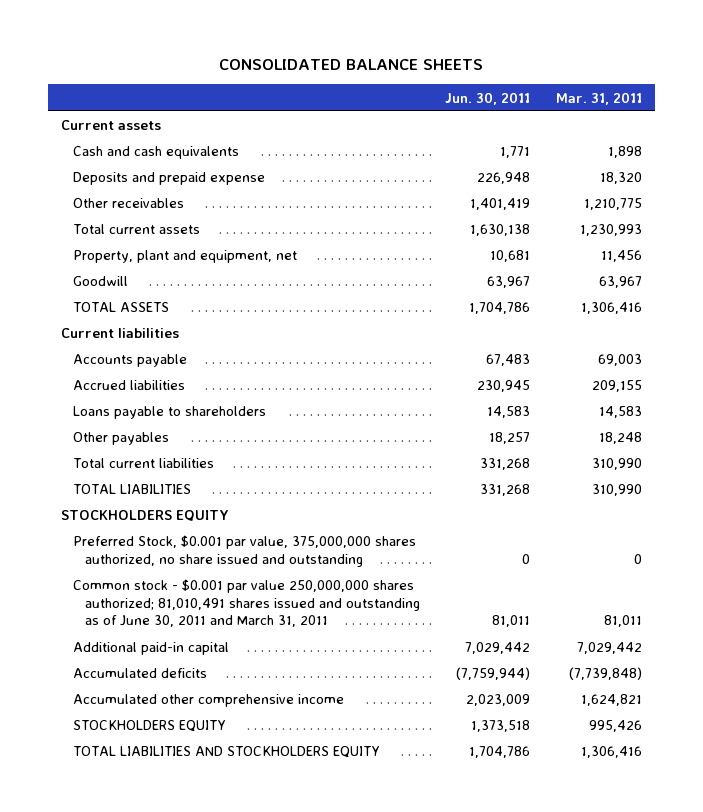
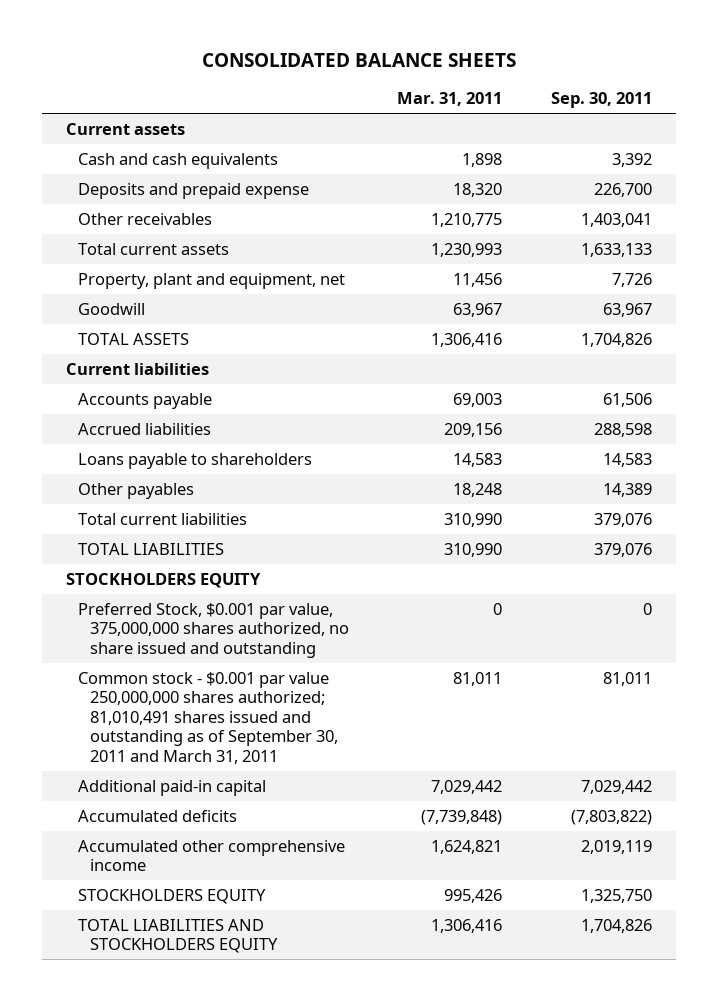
- | Jun. 30, 2011 | Mar. 31, 2011
+ | Mar. 31, 2011 | Sep. 30, 2011
- Accrued liabilities | 230,945 | 209,155
+ Accrued liabilities | 209,156 | 288,598
- Common stock - $0.001 par value 250,000,000 shares authorized; 81,010,491 shares issued and outstanding as of June 30, 2011 and March 31, 2011 | 81,011 | 81,011
+ Common stock - $0.001 par value 250,000,000 shares authorized; 81,010,491 shares issued and outstanding as of September 30, 2011 and March 31, 2011 | 81,011 | 81,011

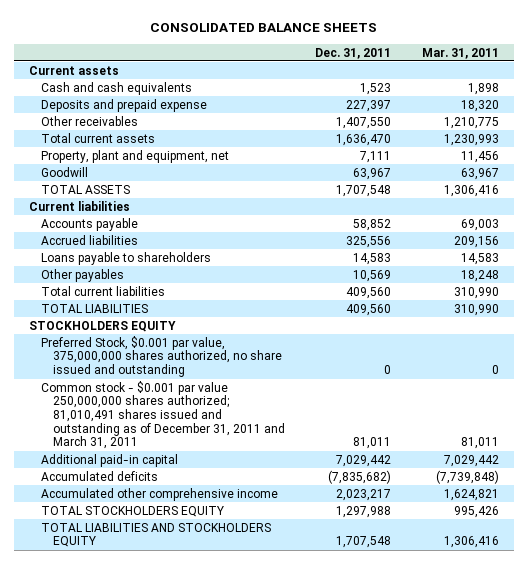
- | Mar. 31, 2011 | Sep. 30, 2011
+ | Dec. 31, 2011 | Mar. 31, 2011
- Common stock - $0.001 par value 250,000,000 shares authorized; 81,010,491 shares issued and outstanding as of September 30, 2011 and March 31, 2011 | 81,011 | 81,011
+ Common stock - $0.001 par value 250,000,000 shares authorized; 81,010,491 shares issued and outstanding as of December 31, 2011 and March 31, 2011 | 81,011 | 81,011
- STOCKHOLDERS EQUITY | 995,426 | 1,325,750
+ TOTAL STOCKHOLDERS EQUITY | 1,297,988 | 995,426

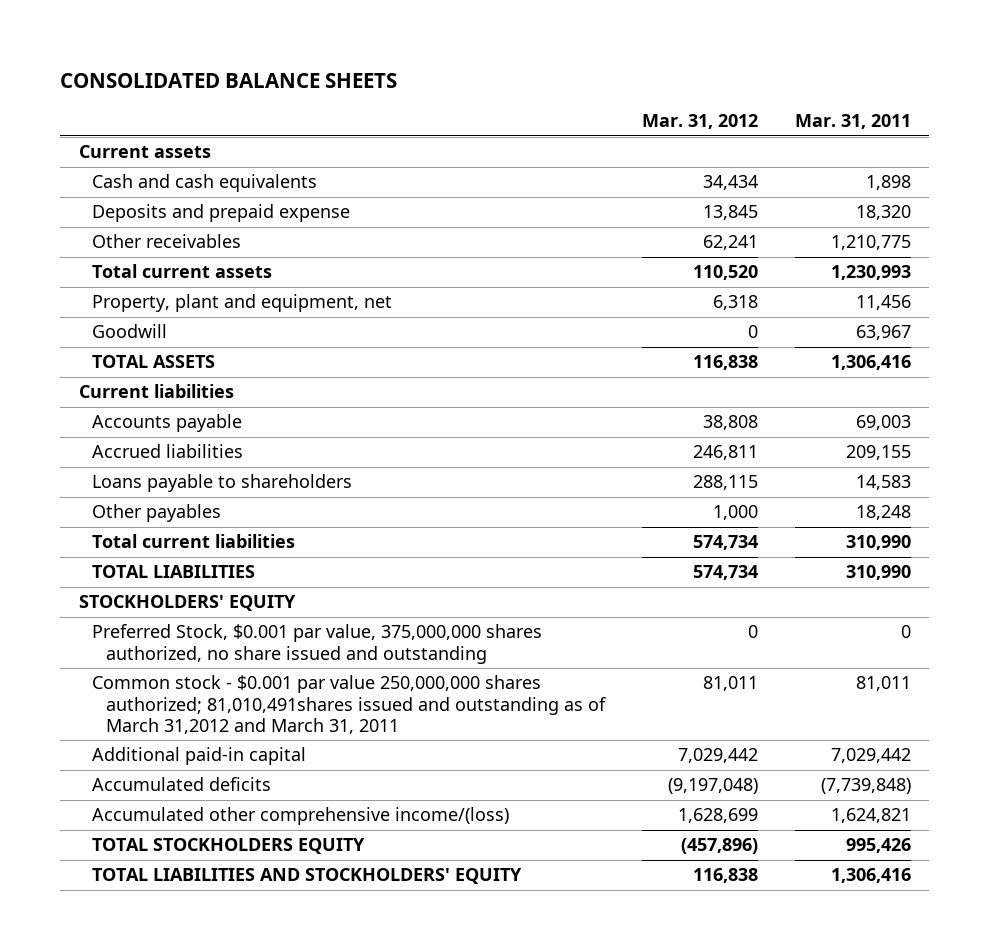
- | Dec. 31, 2011 | Mar. 31, 2011
+ | Mar. 31, 2012 | Mar. 31, 2011
- Accrued liabilities | 325,556 | 209,156
+ Accrued liabilities | 246,811 | 209,155
- STOCKHOLDERS EQUITY
+ STOCKHOLDERS' EQUITY
- Common stock - $0.001 par value 250,000,000 shares authorized; 81,010,491 shares issued and outstanding as of December 31, 2011 and March 31, 2011 | 81,011 | 81,011
+ Common stock - $0.001 par value 250,000,000 shares authorized; 81,010,491shares issued and outstanding as of March 31,2012 and March 31, 2011 | 81,011 | 81,011
- Accumulated other comprehensive income | 2,023,217 | 1,624,821
+ Accumulated other comprehensive income/(loss) | 1,628,699 | 1,624,821
- TOTAL LIABILITIES AND STOCKHOLDERS EQUITY | 1,707,548 | 1,306,416
+ TOTAL LIABILITIES AND STOCKHOLDERS' EQUITY | 116,838 | 1,306,416

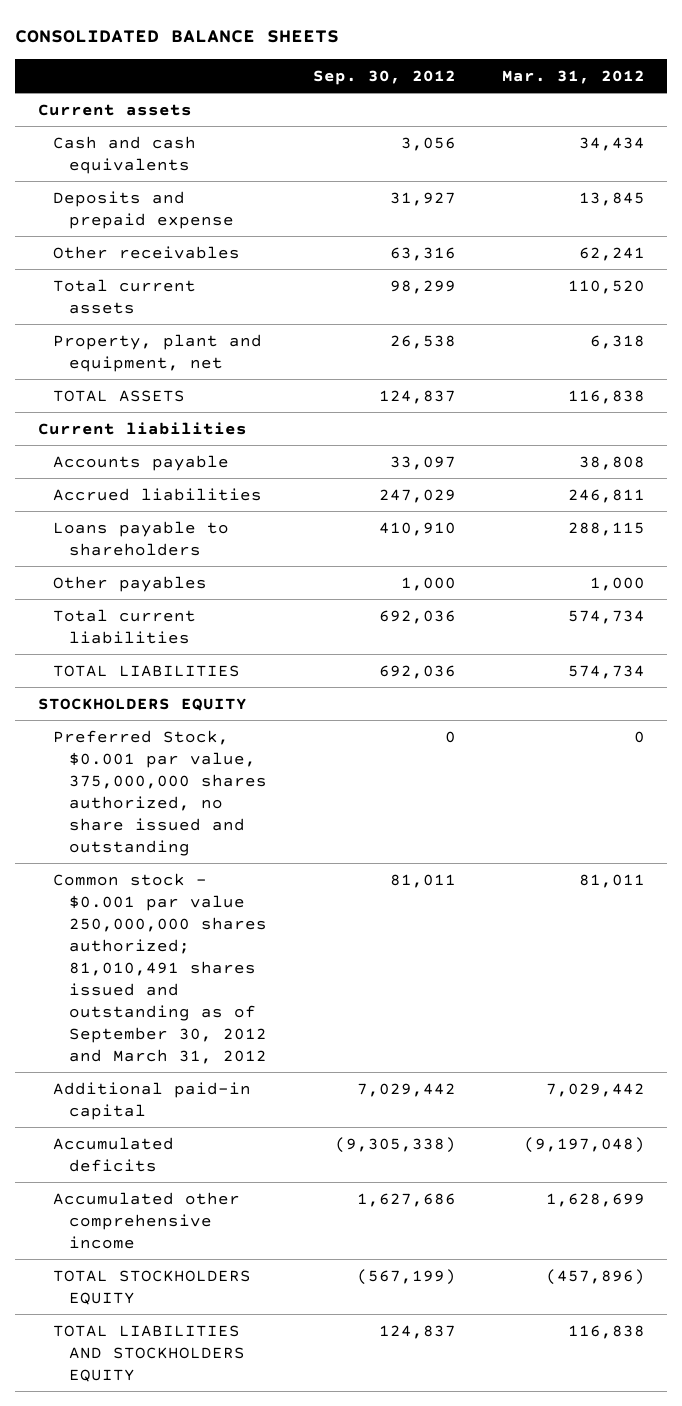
- | Mar. 31, 2012 | Mar. 31, 2011
+ | Sep. 30, 2012 | Mar. 31, 2012
- Goodwill | 0 | 63,967
- STOCKHOLDERS' EQUITY
+ STOCKHOLDERS EQUITY
- Common stock - $0.001 par value 250,000,000 shares authorized; 81,010,491shares issued and outstanding as of March 31,2012 and March 31, 2011 | 81,011 | 81,011
+ Common stock - $0.001 par value 250,000,000 shares authorized; 81,010,491 shares issued and outstanding as of September 30, 2012 and March 31, 2012 | 81,011 | 81,011
- Accumulated other comprehensive income/(loss) | 1,628,699 | 1,624,821
+ Accumulated other comprehensive income | 1,627,686 | 1,628,699
- TOTAL LIABILITIES AND STOCKHOLDERS' EQUITY | 116,838 | 1,306,416
+ TOTAL LIABILITIES AND STOCKHOLDERS EQUITY | 124,837 | 116,838

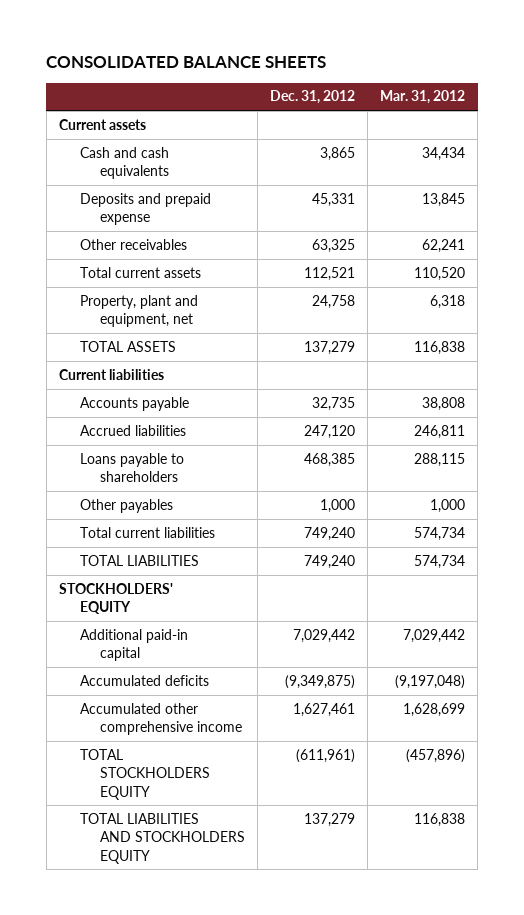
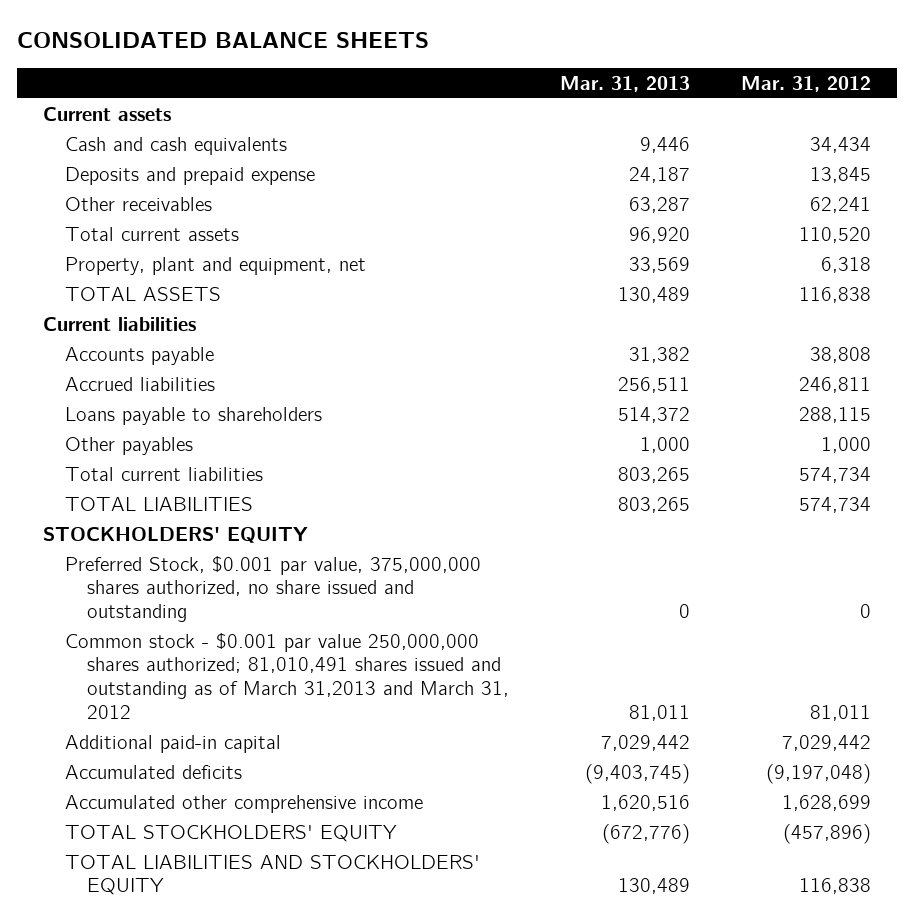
- | Dec. 31, 2012 | Mar. 31, 2012
+ | Mar. 31, 2013 | Mar. 31, 2012
+ Preferred Stock, $0.001 par value, 375,000,000 shares authorized, no share issued and outstanding | 0 | 0
+ Common stock - $0.001 par value 250,000,000 shares authorized; 81,010,491 shares issued and outstanding as of March 31,2013 and March 31, 2012 | 81,011 | 81,011
- TOTAL STOCKHOLDERS EQUITY | (611,961) | (457,896)
- TOTAL LIABILITIES AND STOCKHOLDERS EQUITY | 137,279 | 116,838
+ TOTAL STOCKHOLDERS' EQUITY | (672,776) | (457,896)
+ TOTAL LIABILITIES AND STOCKHOLDERS' EQUITY | 130,489 | 116,838

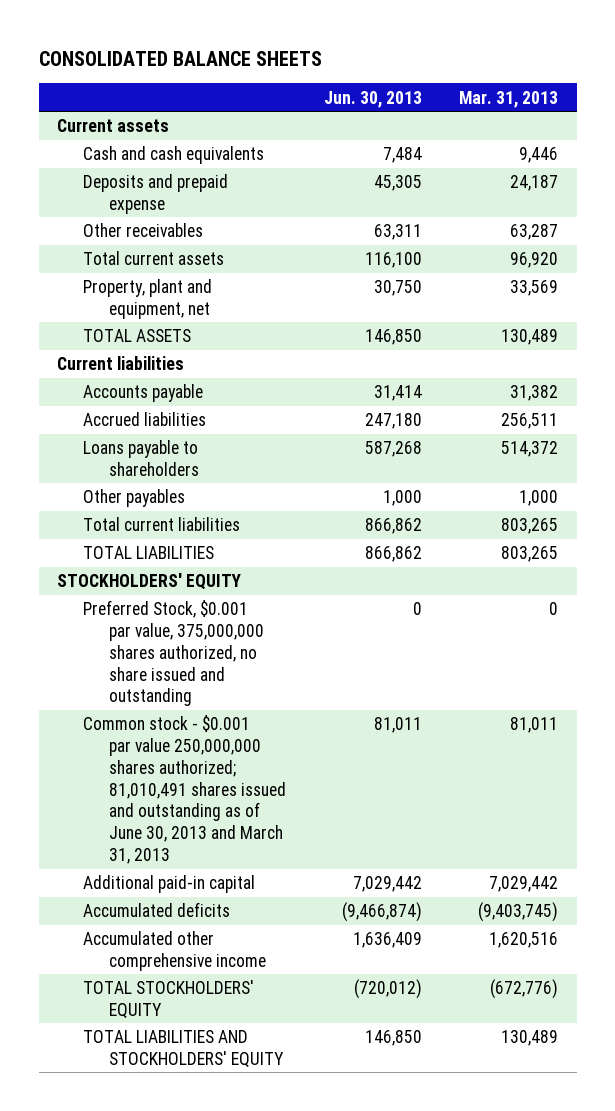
- | Mar. 31, 2013 | Mar. 31, 2012
+ | Jun. 30, 2013 | Mar. 31, 2013
- Common stock - $0.001 par value 250,000,000 shares authorized; 81,010,491 shares issued and outstanding as of March 31,2013 and March 31, 2012 | 81,011 | 81,011
+ Common stock - $0.001 par value 250,000,000 shares authorized; 81,010,491 shares issued and outstanding as of June 30, 2013 and March 31, 2013 | 81,011 | 81,011

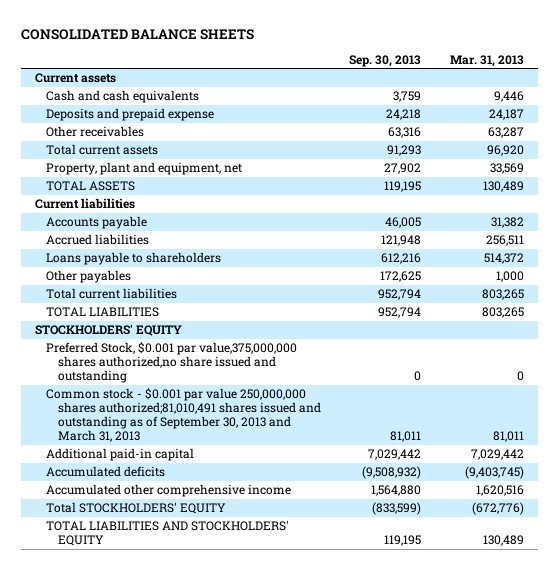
- | Jun. 30, 2013 | Mar. 31, 2013
+ | Sep. 30, 2013 | Mar. 31, 2013
- Preferred Stock, $0.001 par value, 375,000,000 shares authorized, no share issued and outstanding | 0 | 0
- Common stock - $0.001 par value 250,000,000 shares authorized; 81,010,491 shares issued and outstanding as of June 30, 2013 and March 31, 2013 | 81,011 | 81,011
+ Preferred Stock, $0.001 par value,375,000,000 shares authorized,no share issued and outstanding | 0 | 0
+ Common stock - $0.001 par value 250,000,000 shares authorized;81,010,491 shares issued and outstanding as of September 30, 2013 and March 31, 2013 | 81,011 | 81,011
- TOTAL STOCKHOLDERS' EQUITY | (720,012) | (672,776)
+ Total STOCKHOLDERS' EQUITY | (833,599) | (672,776)

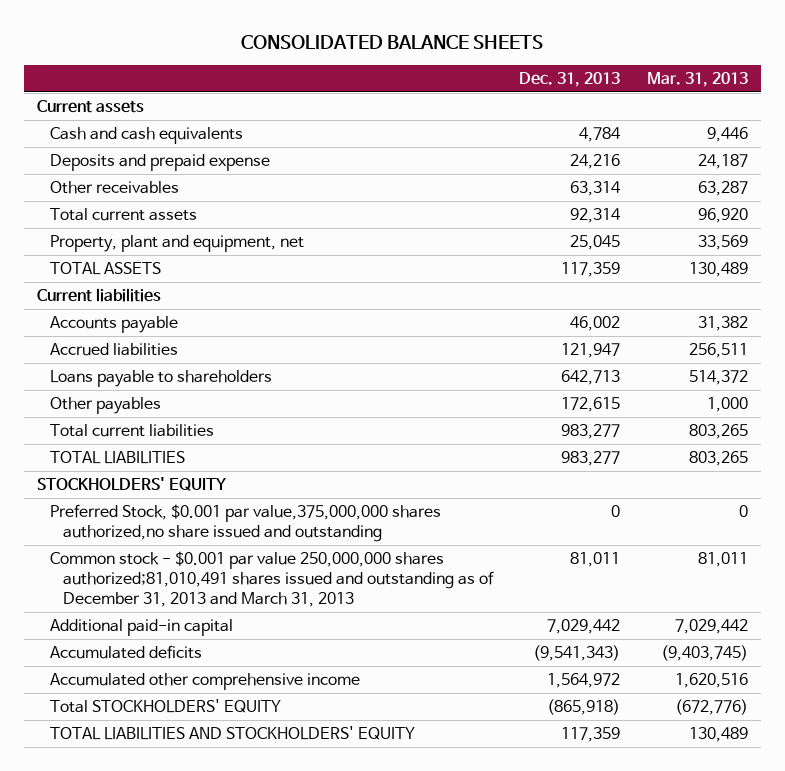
- | Sep. 30, 2013 | Mar. 31, 2013
+ | Dec. 31, 2013 | Mar. 31, 2013
- Common stock - $0.001 par value 250,000,000 shares authorized;81,010,491 shares issued and outstanding as of September 30, 2013 and March 31, 2013 | 81,011 | 81,011
+ Common stock - $0.001 par value 250,000,000 shares authorized;81,010,491 shares issued and outstanding as of December 31, 2013 and March 31, 2013 | 81,011 | 81,011

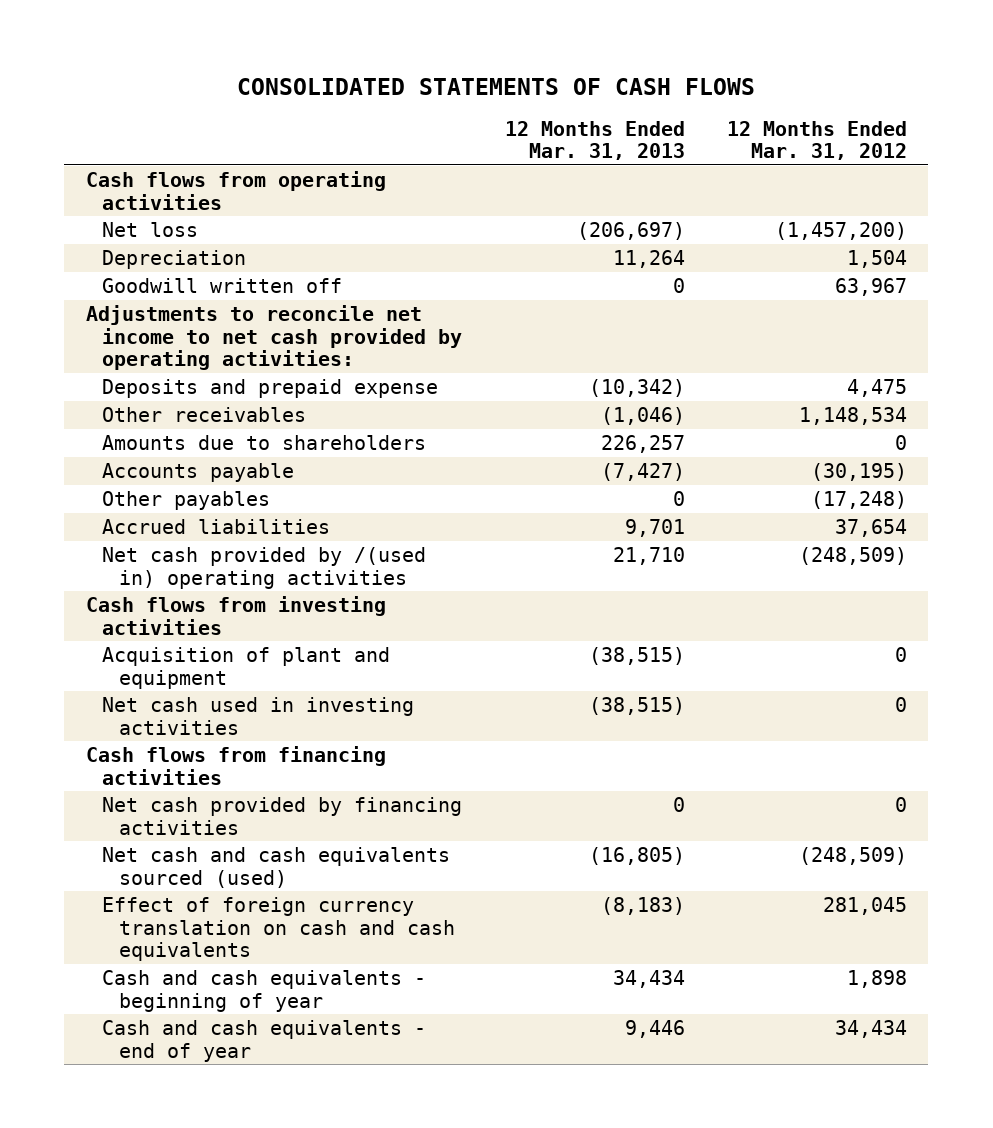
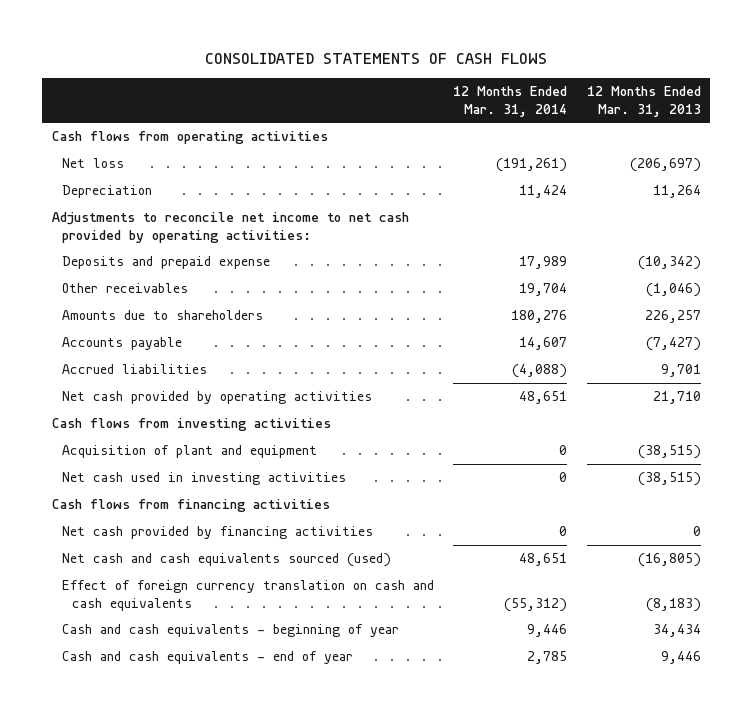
- | 12 Months Ended Mar. 31, 2013 | 12 Months Ended Mar. 31, 2012
+ | 12 Months Ended Mar. 31, 2014 | 12 Months Ended Mar. 31, 2013
- Goodwill written off | 0 | 63,967
- Other payables | 0 | (17,248)
- Net cash provided by /(used in) operating activities | 21,710 | (248,509)
+ Net cash provided by operating activities | 48,651 | 21,710

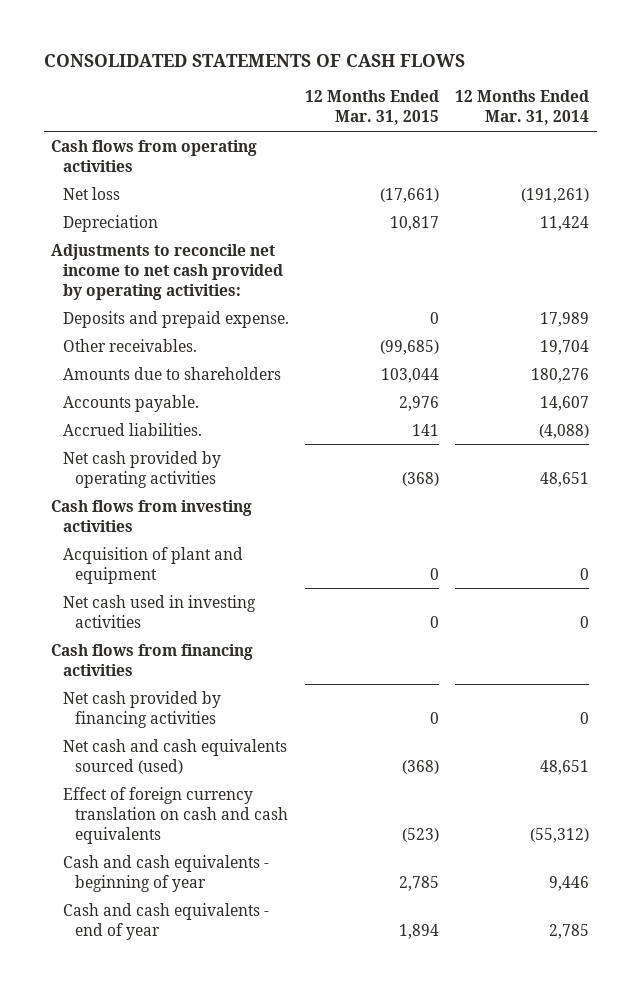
- | 12 Months Ended Mar. 31, 2014 | 12 Months Ended Mar. 31, 2013
+ | 12 Months Ended Mar. 31, 2015 | 12 Months Ended Mar. 31, 2014
- Deposits and prepaid expense | 17,989 | (10,342)
- Other receivables | 19,704 | (1,046)
+ Deposits and prepaid expense. | 0 | 17,989
+ Other receivables. | (99,685) | 19,704
- Accounts payable | 14,607 | (7,427)
- Accrued liabilities | (4,088) | 9,701
+ Accounts payable. | 2,976 | 14,607
+ Accrued liabilities. | 141 | (4,088)

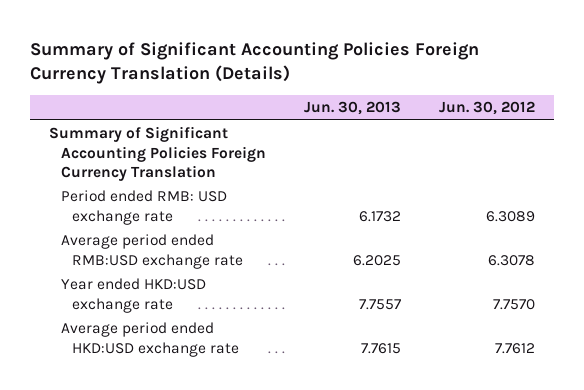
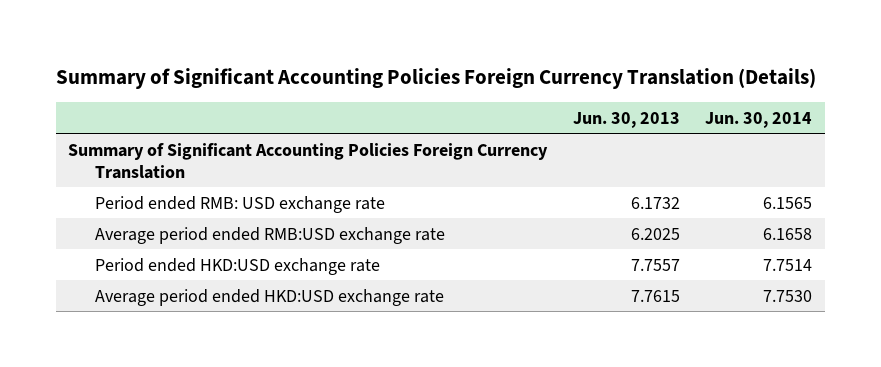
- | Jun. 30, 2013 | Jun. 30, 2012
+ | Jun. 30, 2013 | Jun. 30, 2014
- Year ended HKD:USD exchange rate | 7.7557 | 7.7570
+ Period ended HKD:USD exchange rate | 7.7557 | 7.7514

